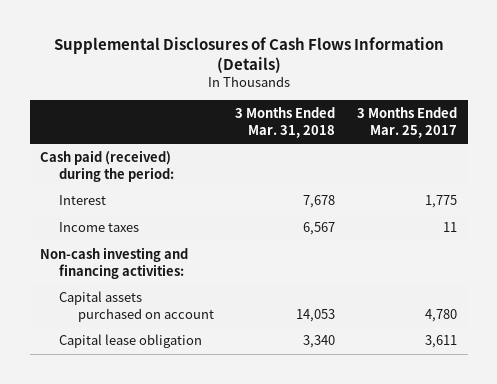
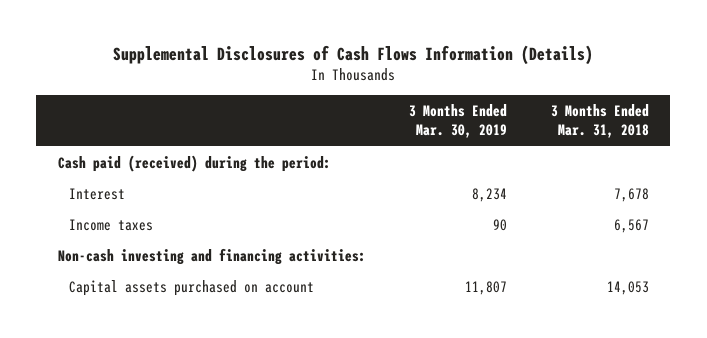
- | 3 Months Ended Mar. 31, 2018 | 3 Months Ended Mar. 25, 2017
+ | 3 Months Ended Mar. 30, 2019 | 3 Months Ended Mar. 31, 2018
- Capital lease obligation | 3,340 | 3,611

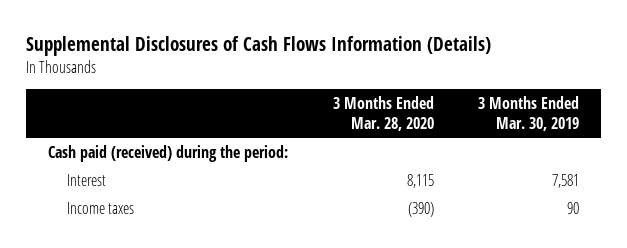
- | 3 Months Ended Mar. 30, 2019 | 3 Months Ended Mar. 31, 2018
+ | 3 Months Ended Mar. 28, 2020 | 3 Months Ended Mar. 30, 2019
- Interest | 8,234 | 7,678
+ Interest | 8,115 | 7,581
- Non-cash investing and financing activities:
- Capital assets purchased on account | 11,807 | 14,053

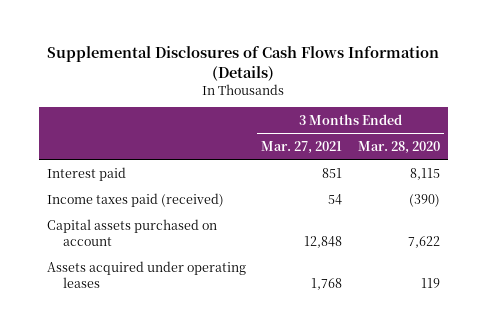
- | 3 Months Ended Mar. 28, 2020 | 3 Months Ended Mar. 30, 2019
+ | 3 Months Ended Mar. 27, 2021 | 3 Months Ended Mar. 28, 2020
- Cash paid (received) during the period:
- Interest | 8,115 | 7,581
- Income taxes | (390) | 90
+ Interest paid | 851 | 8,115
+ Income taxes paid (received) | 54 | (390)
+ Capital assets purchased on account | 12,848 | 7,622
+ Assets acquired under operating leases | 1,768 | 119

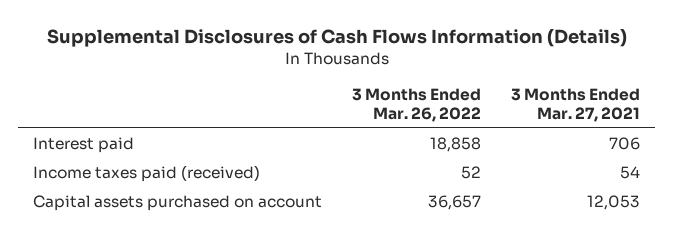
- | 3 Months Ended Mar. 27, 2021 | 3 Months Ended Mar. 28, 2020
+ | 3 Months Ended Mar. 26, 2022 | 3 Months Ended Mar. 27, 2021
- Interest paid | 851 | 8,115
+ Interest paid | 18,858 | 706
- Capital assets purchased on account | 12,848 | 7,622
- Assets acquired under operating leases | 1,768 | 119
+ Capital assets purchased on account | 36,657 | 12,053

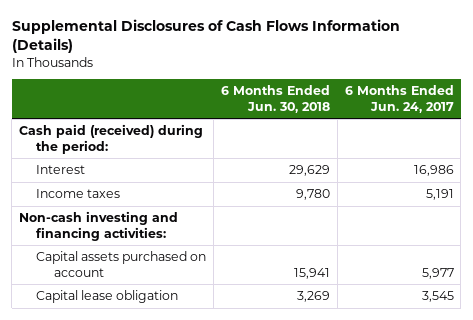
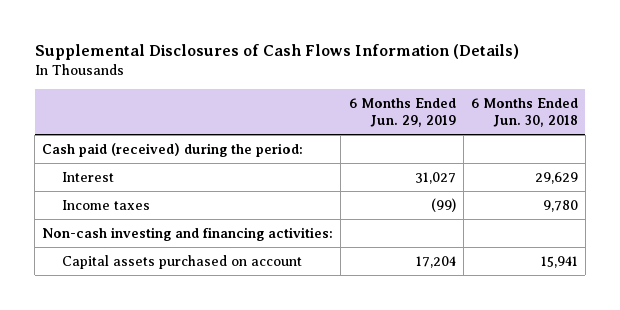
- | 6 Months Ended Jun. 30, 2018 | 6 Months Ended Jun. 24, 2017
+ | 6 Months Ended Jun. 29, 2019 | 6 Months Ended Jun. 30, 2018
- Capital lease obligation | 3,269 | 3,545

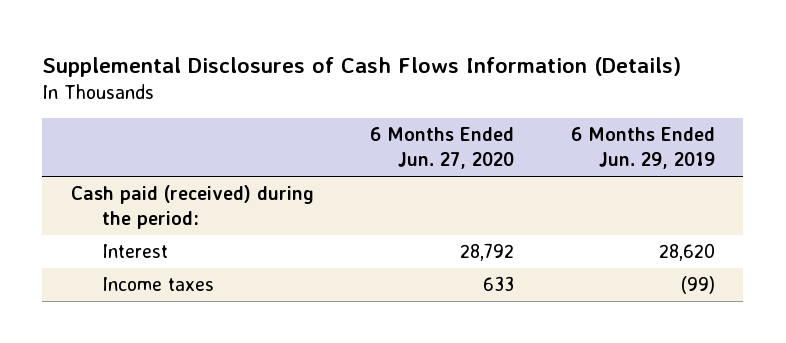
- | 6 Months Ended Jun. 29, 2019 | 6 Months Ended Jun. 30, 2018
+ | 6 Months Ended Jun. 27, 2020 | 6 Months Ended Jun. 29, 2019
- Interest | 31,027 | 29,629
+ Interest | 28,792 | 28,620
- Non-cash investing and financing activities:
- Capital assets purchased on account | 17,204 | 15,941

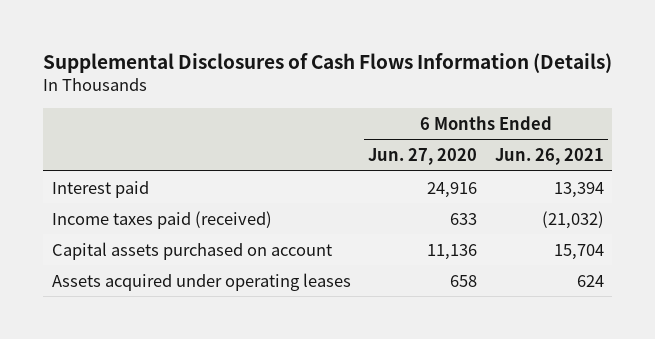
- | 6 Months Ended Jun. 27, 2020 | 6 Months Ended Jun. 29, 2019
+ | 6 Months Ended Jun. 27, 2020 | 6 Months Ended Jun. 26, 2021
- Cash paid (received) during the period:
- Interest | 28,792 | 28,620
- Income taxes | 633 | (99)
+ Interest paid | 24,916 | 13,394
+ Income taxes paid (received) | 633 | (21,032)
+ Capital assets purchased on account | 11,136 | 15,704
+ Assets acquired under operating leases | 658 | 624

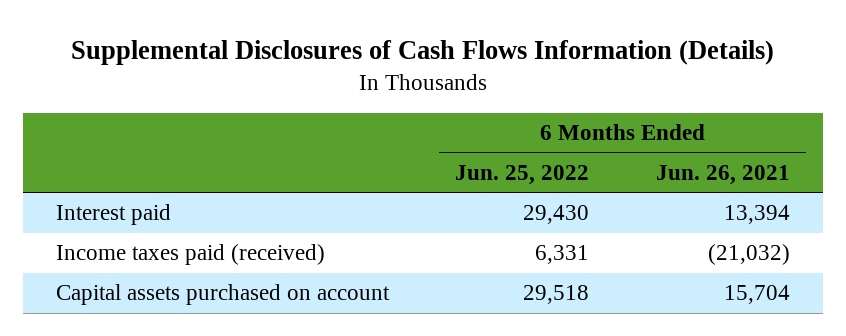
- | 6 Months Ended Jun. 27, 2020 | 6 Months Ended Jun. 26, 2021
+ | 6 Months Ended Jun. 25, 2022 | 6 Months Ended Jun. 26, 2021
- Assets acquired under operating leases | 658 | 624

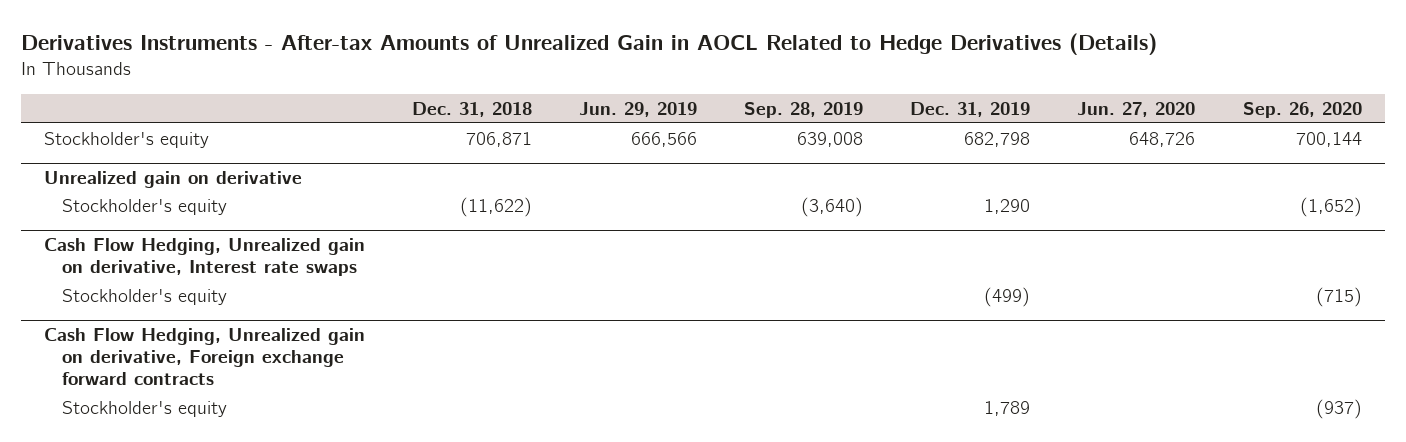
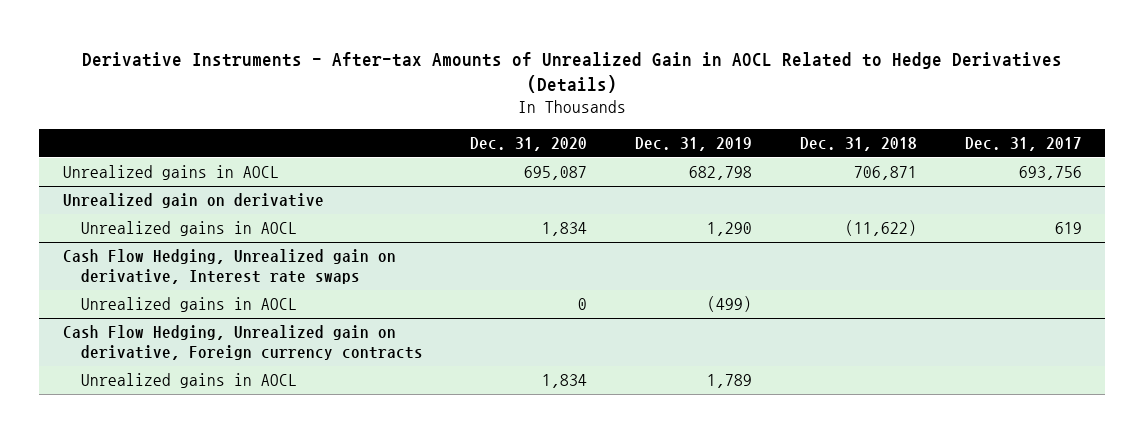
- Derivatives Instruments - After-tax Amounts of Unrealized Gain in AOCL Related to Hedge Derivatives (Details)
+ Derivative Instruments - After-tax Amounts of Unrealized Gain in AOCL Related to Hedge Derivatives (Details)
- | Dec. 31, 2018 | Jun. 29, 2019 | Sep. 28, 2019 | Dec. 31, 2019 | Jun. 27, 2020 | Sep. 26, 2020
+ | Dec. 31, 2020 | Dec. 31, 2019 | Dec. 31, 2018 | Dec. 31, 2017
- Stockholder's equity | 706,871 | 666,566 | 639,008 | 682,798 | 648,726 | 700,144
+ Unrealized gains in AOCL | 695,087 | 682,798 | 706,871 | 693,756
@ Unrealized gain on derivative
- Stockholder's equity | (11,622) | | (3,640) | 1,290 | | (1,652)
+ Unrealized gains in AOCL | 1,834 | 1,290 | (11,622) | 619
@ Cash Flow Hedging, Unrealized gain on derivative, Interest rate swaps
- Stockholder's equity | | | | (499) | | (715)
- Cash Flow Hedging, Unrealized gain on derivative, Foreign exchange forward contracts
- Stockholder's equity | | | | 1,789 | | (937)
@ Cash Flow Hedging, Unrealized gain on derivative, Interest rate swaps
+ Unrealized gains in AOCL | 0 | (499) | |
+ Cash Flow Hedging, Unrealized gain on derivative, Foreign currency contracts
+ Unrealized gains in AOCL | 1,834 | 1,789 | |

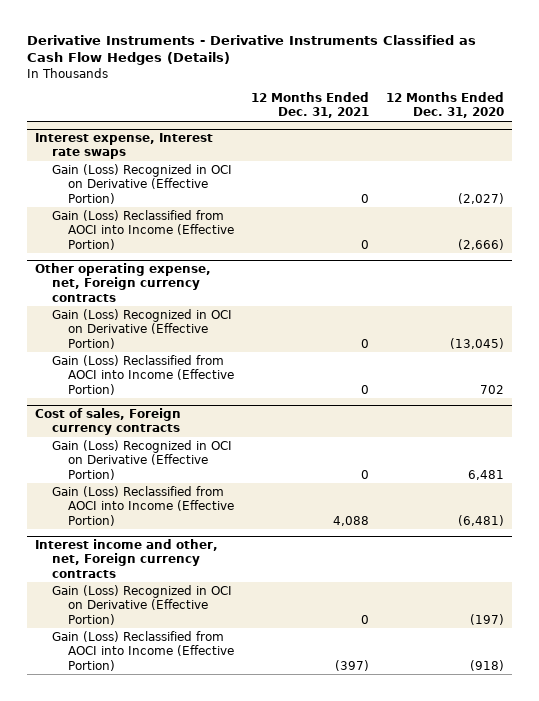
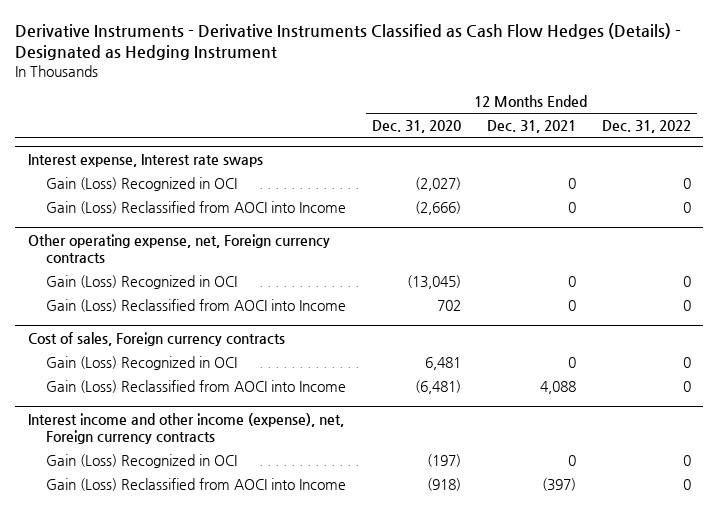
- Derivative Instruments - Derivative Instruments Classified as Cash Flow Hedges (Details)
+ Derivative Instruments - Derivative Instruments Classified as Cash Flow Hedges (Details) - Designated as Hedging Instrument
- | 12 Months Ended Dec. 31, 2021 | 12 Months Ended Dec. 31, 2020
+ | 12 Months Ended Dec. 31, 2020 | 12 Months Ended Dec. 31, 2021 | 12 Months Ended Dec. 31, 2022
@ Interest expense, Interest rate swaps
- Gain (Loss) Recognized in OCI on Derivative (Effective Portion) | 0 | (2,027)
- Gain (Loss) Reclassified from AOCI into Income (Effective Portion) | 0 | (2,666)
+ Gain (Loss) Recognized in OCI | (2,027) | 0 | 0
+ Gain (Loss) Reclassified from AOCI into Income | (2,666) | 0 | 0
@ Other operating expense, net, Foreign currency contracts
- Gain (Loss) Recognized in OCI on Derivative (Effective Portion) | 0 | (13,045)
- Gain (Loss) Reclassified from AOCI into Income (Effective Portion) | 0 | 702
+ Gain (Loss) Recognized in OCI | (13,045) | 0 | 0
+ Gain (Loss) Reclassified from AOCI into Income | 702 | 0 | 0
@ Cost of sales, Foreign currency contracts
- Gain (Loss) Recognized in OCI on Derivative (Effective Portion) | 0 | 6,481
- Gain (Loss) Reclassified from AOCI into Income (Effective Portion) | 4,088 | (6,481)
- Interest income and other, net, Foreign currency contracts
- Gain (Loss) Recognized in OCI on Derivative (Effective Portion) | 0 | (197)
- Gain (Loss) Reclassified from AOCI into Income (Effective Portion) | (397) | (918)
@ Cost of sales, Foreign currency contracts
+ Gain (Loss) Recognized in OCI | 6,481 | 0 | 0
+ Gain (Loss) Reclassified from AOCI into Income | (6,481) | 4,088 | 0
+ Interest income and other income (expense), net, Foreign currency contracts
+ Gain (Loss) Recognized in OCI | (197) | 0 | 0
+ Gain (Loss) Reclassified from AOCI into Income | (918) | (397) | 0

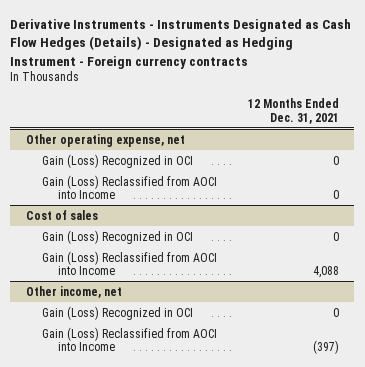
- Derivative Instruments - Derivative Instruments Classified as Cash Flow Hedges (Details) - Designated as Hedging Instrument
+ Derivative Instruments - Instruments Designated as Cash Flow Hedges (Details) - Designated as Hedging Instrument - Foreign currency contracts
- | 12 Months Ended Dec. 31, 2020 | 12 Months Ended Dec. 31, 2021 | 12 Months Ended Dec. 31, 2022
+ | 12 Months Ended Dec. 31, 2021
- Interest expense, Interest rate swaps
- Gain (Loss) Recognized in OCI | (2,027) | 0 | 0
- Gain (Loss) Reclassified from AOCI into Income | (2,666) | 0 | 0
- Other operating expense, net, Foreign currency contracts
+ Other operating expense, net
- Cost of sales, Foreign currency contracts
+ Cost of sales
- Interest income and other income (expense), net, Foreign currency contracts
+ Other income, net

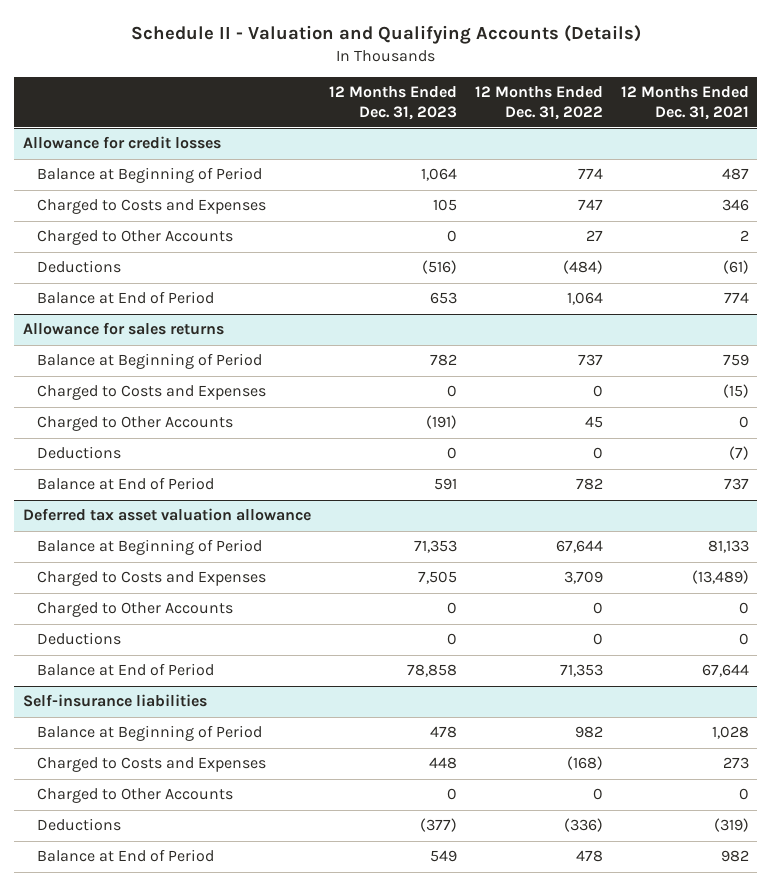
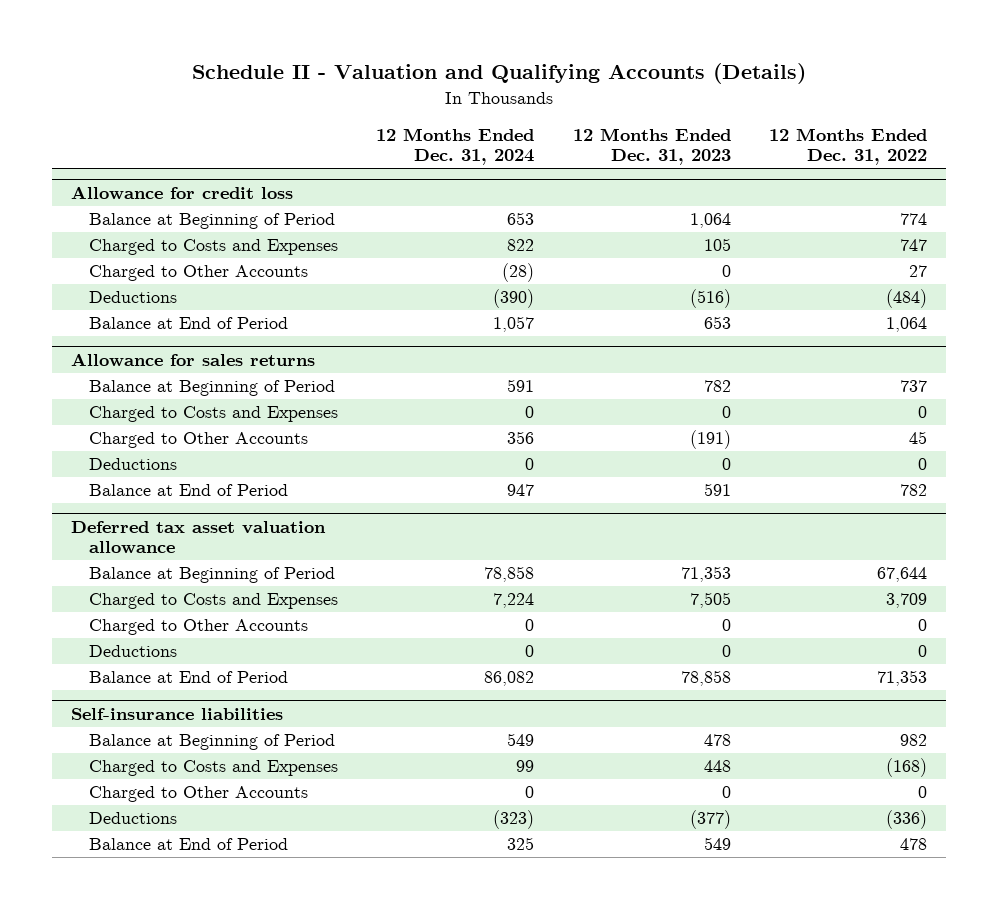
- | 12 Months Ended Dec. 31, 2023 | 12 Months Ended Dec. 31, 2022 | 12 Months Ended Dec. 31, 2021
+ | 12 Months Ended Dec. 31, 2024 | 12 Months Ended Dec. 31, 2023 | 12 Months Ended Dec. 31, 2022
- Allowance for credit losses
+ Allowance for credit loss

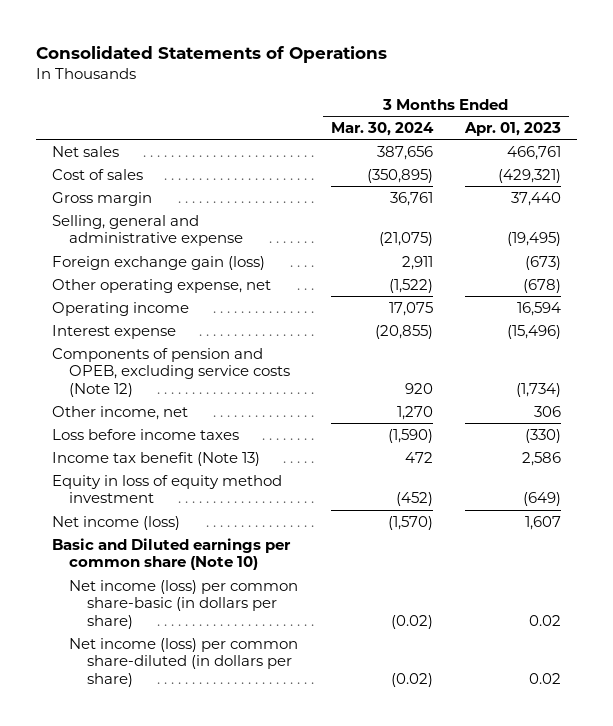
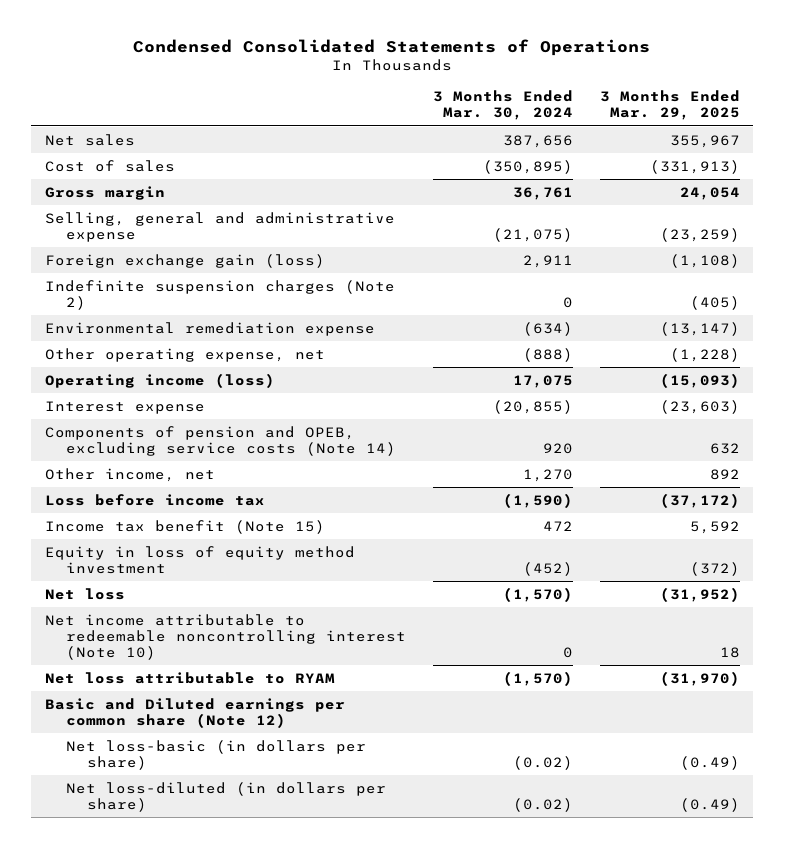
- Consolidated Statements of Operations
+ Condensed Consolidated Statements of Operations
- | 3 Months Ended Mar. 30, 2024 | 3 Months Ended Apr. 01, 2023
+ | 3 Months Ended Mar. 30, 2024 | 3 Months Ended Mar. 29, 2025
- Other operating expense, net | (1,522) | (678)
- Operating income | 17,075 | 16,594
+ Indefinite suspension charges (Note 2) | 0 | (405)
+ Environmental remediation expense | (634) | (13,147)
+ Other operating expense, net | (888) | (1,228)
+ Operating income (loss) | 17,075 | (15,093)
- Components of pension and OPEB, excluding service costs (Note 12) | 920 | (1,734)
+ Components of pension and OPEB, excluding service costs (Note 14) | 920 | 632
- Loss before income taxes | (1,590) | (330)
- Income tax benefit (Note 13) | 472 | 2,586
+ Loss before income tax | (1,590) | (37,172)
+ Income tax benefit (Note 15) | 472 | 5,592
- Net income (loss) | (1,570) | 1,607
- Basic and Diluted earnings per common share (Note 10)
- Net income (loss) per common share-basic (in dollars per share) | (0.02) | 0.02
- Net income (loss) per common share-diluted (in dollars per share) | (0.02) | 0.02
+ Net loss | (1,570) | (31,952)
+ Net income attributable to redeemable noncontrolling interest (Note 10) | 0 | 18
+ Net loss attributable to RYAM | (1,570) | (31,970)
+ Basic and Diluted earnings per common share (Note 12)
+ Net loss-basic (in dollars per share) | (0.02) | (0.49)
+ Net loss-diluted (in dollars per share) | (0.02) | (0.49)

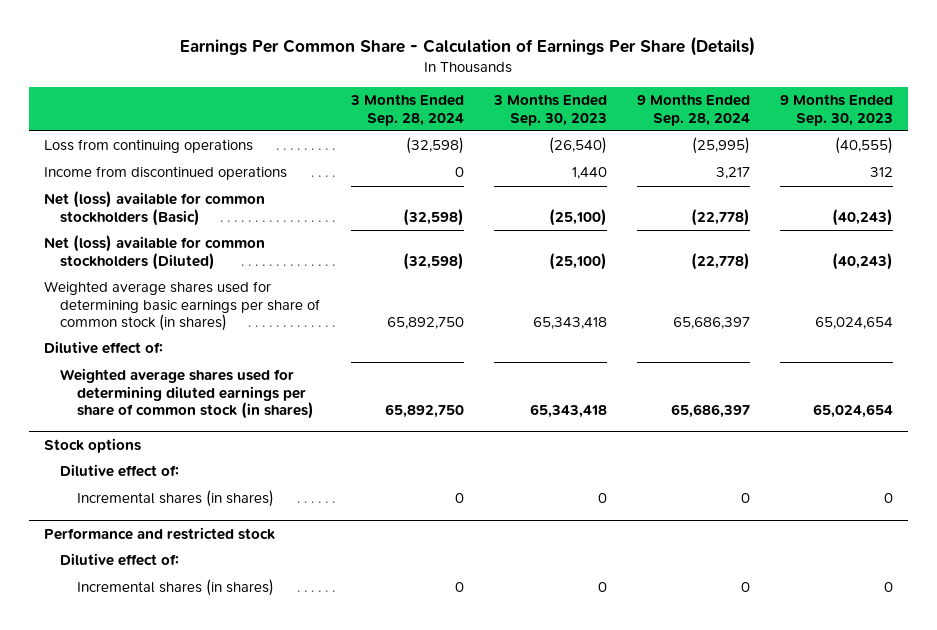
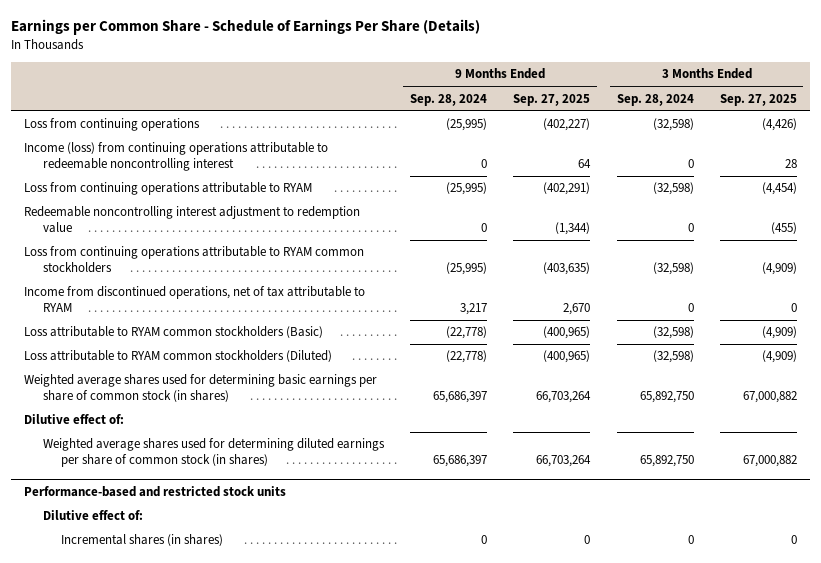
- Earnings Per Common Share - Calculation of Earnings Per Share (Details)
+ Earnings per Common Share - Schedule of Earnings Per Share (Details)
- | 3 Months Ended Sep. 28, 2024 | 3 Months Ended Sep. 30, 2023 | 9 Months Ended Sep. 28, 2024 | 9 Months Ended Sep. 30, 2023
+ | 9 Months Ended Sep. 28, 2024 | 9 Months Ended Sep. 27, 2025 | 3 Months Ended Sep. 28, 2024 | 3 Months Ended Sep. 27, 2025
- Income from discontinued operations | 0 | 1,440 | 3,217 | 312
- Net (loss) available for common stockholders (Basic) | (32,598) | (25,100) | (22,778) | (40,243)
- Net (loss) available for common stockholders (Diluted) | (32,598) | (25,100) | (22,778) | (40,243)
+ Income (loss) from continuing operations attributable to redeemable noncontrolling interest | 0 | 64 | 0 | 28
+ Loss from continuing operations attributable to RYAM | (25,995) | (402,291) | (32,598) | (4,454)
+ Redeemable noncontrolling interest adjustment to redemption value | 0 | (1,344) | 0 | (455)
+ Loss from continuing operations attributable to RYAM common stockholders | (25,995) | (403,635) | (32,598) | (4,909)
+ Income from discontinued operations, net of tax attributable to RYAM | 3,217 | 2,670 | 0 | 0
+ Loss attributable to RYAM common stockholders (Basic) | (22,778) | (400,965) | (32,598) | (4,909)
+ Loss attributable to RYAM common stockholders (Diluted) | (22,778) | (400,965) | (32,598) | (4,909)
- Stock options
- Dilutive effect of:
- Incremental shares (in shares) | 0 | 0 | 0 | 0
- Performance and restricted stock
+ Performance-based and restricted stock units

